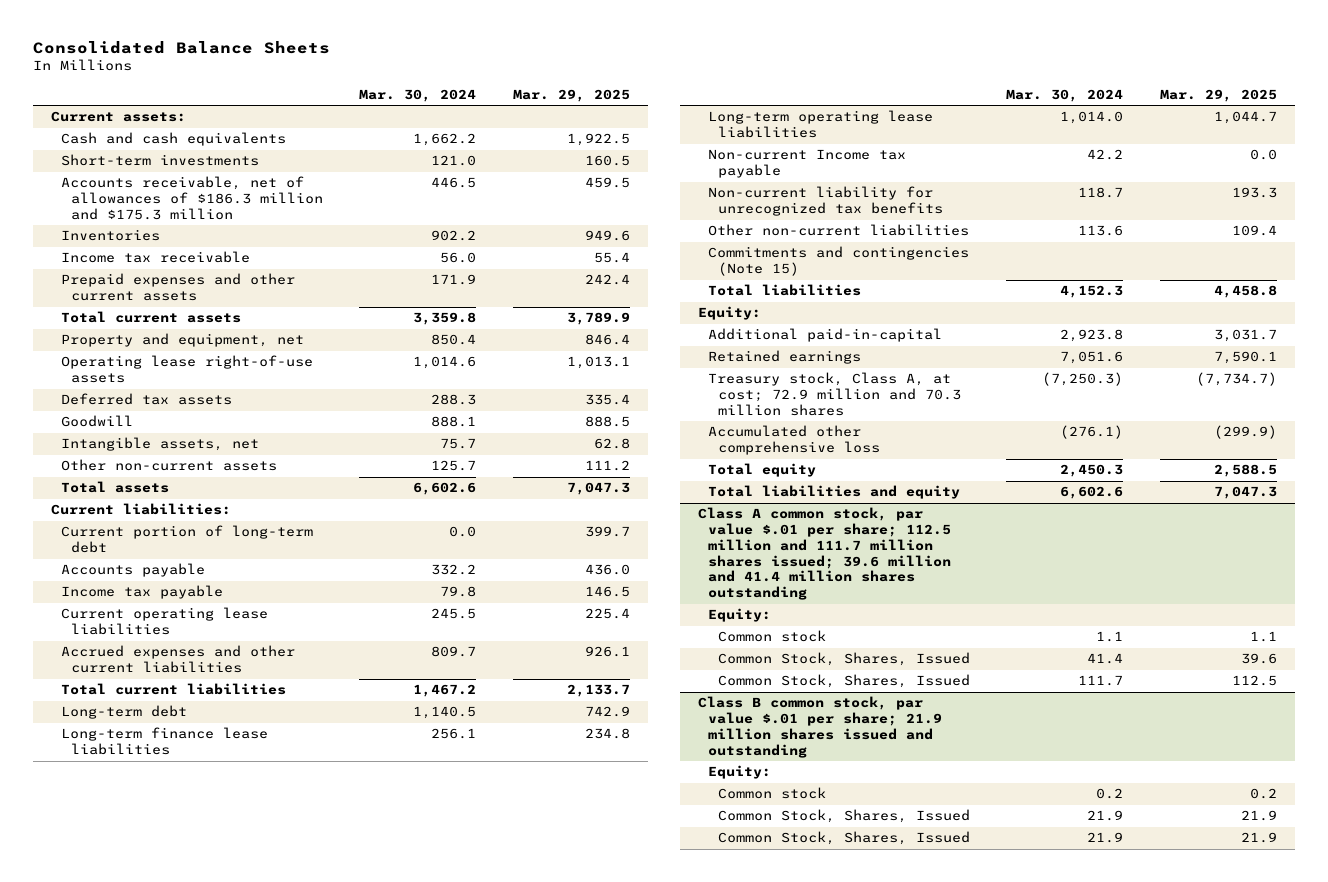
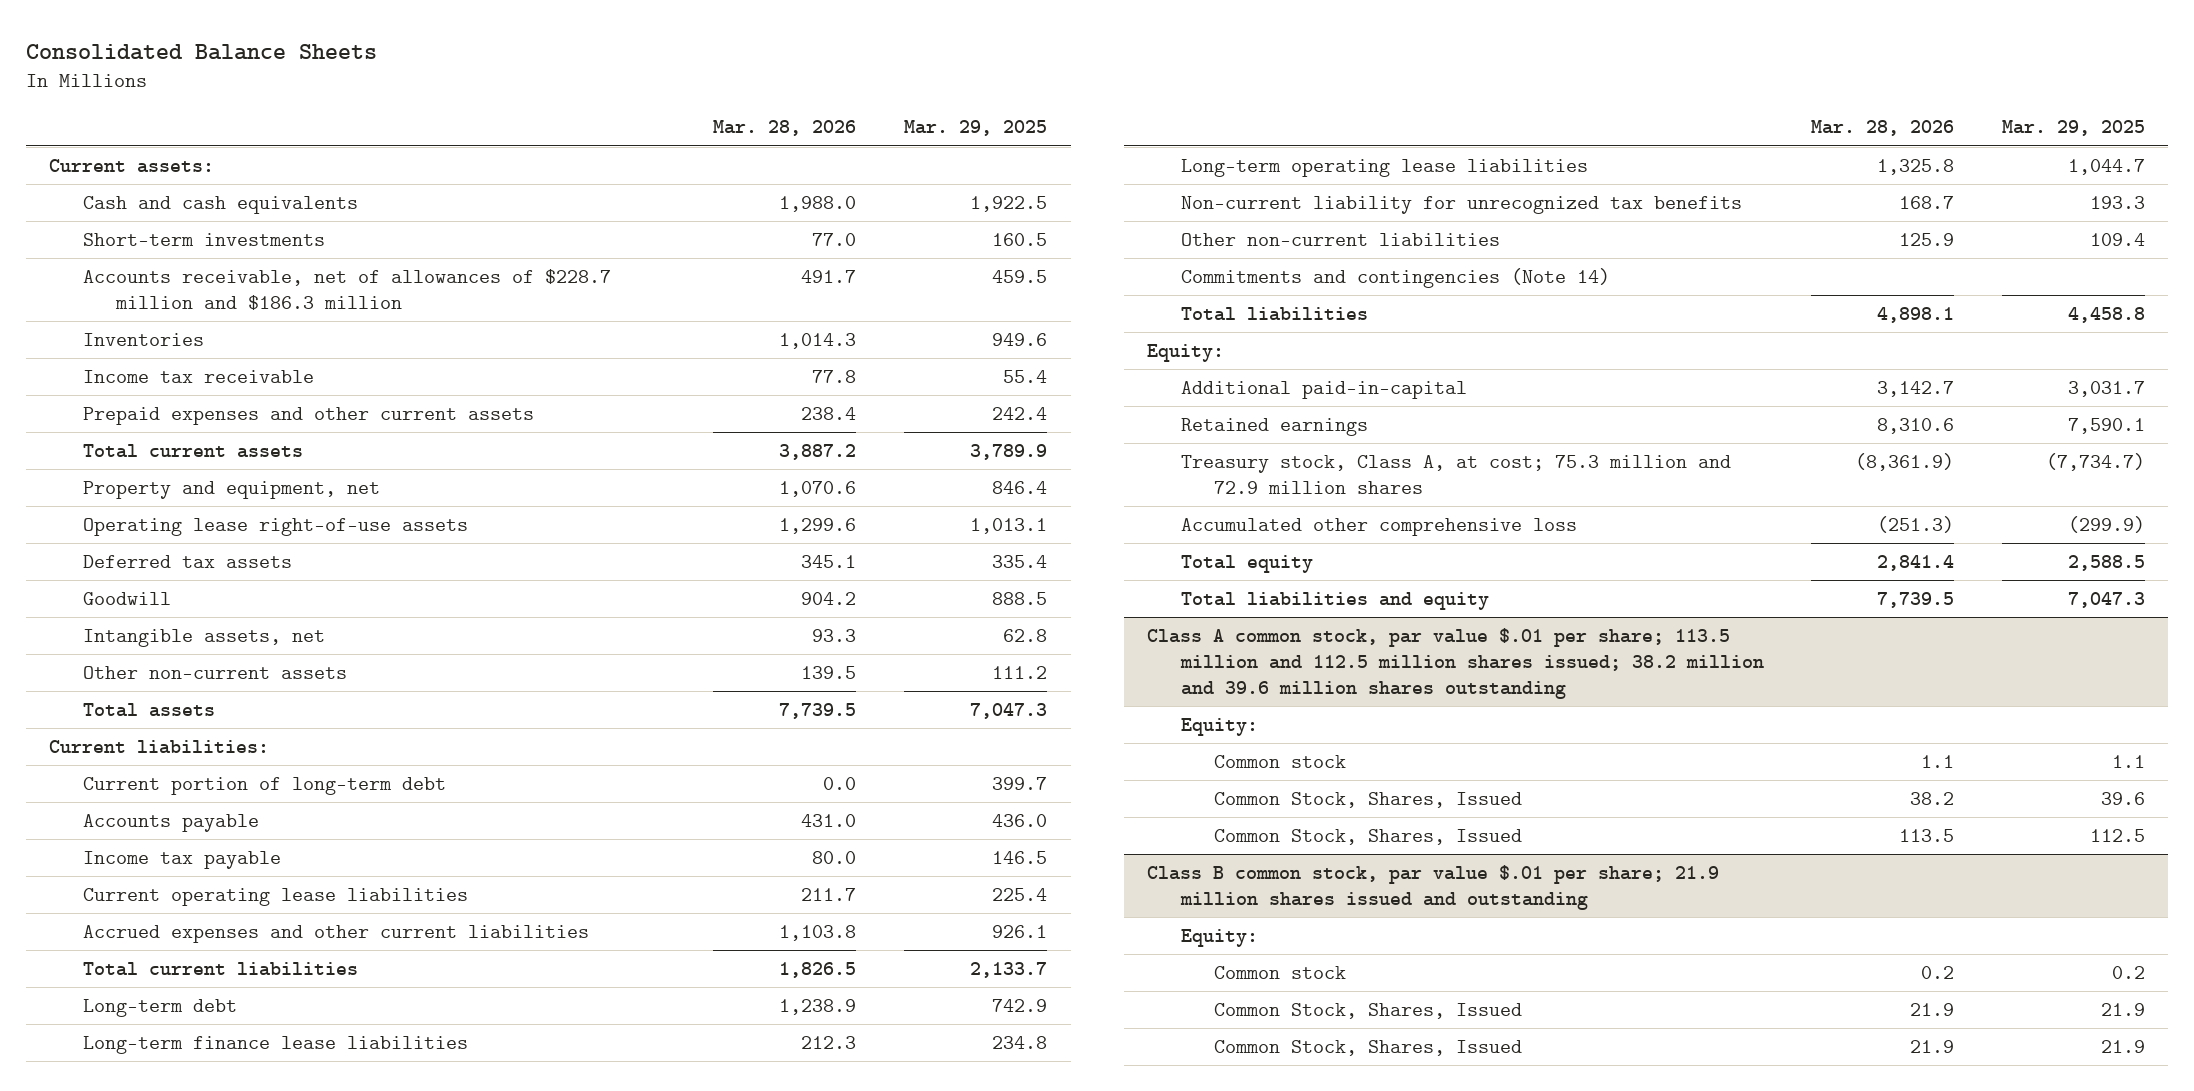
- | Mar. 30, 2024 | Mar. 29, 2025
+ | Mar. 28, 2026 | Mar. 29, 2025
- Accounts receivable, net of allowances of $186.3 million and $175.3 million | 446.5 | 459.5
+ Accounts receivable, net of allowances of $228.7 million and $186.3 million | 491.7 | 459.5
- Non-current Income tax payable | 42.2 | 0.0
- Commitments and contingencies (Note 15)
+ Commitments and contingencies (Note 14)
- Treasury stock, Class A, at cost; 72.9 million and 70.3 million shares | (7,250.3) | (7,734.7)
+ Treasury stock, Class A, at cost; 75.3 million and 72.9 million shares | (8,361.9) | (7,734.7)
- Class A common stock, par value $.01 per share; 112.5 million and 111.7 million shares issued; 39.6 million and 41.4 million shares outstanding
+ Class A common stock, par value $.01 per share; 113.5 million and 112.5 million shares issued; 38.2 million and 39.6 million shares outstanding

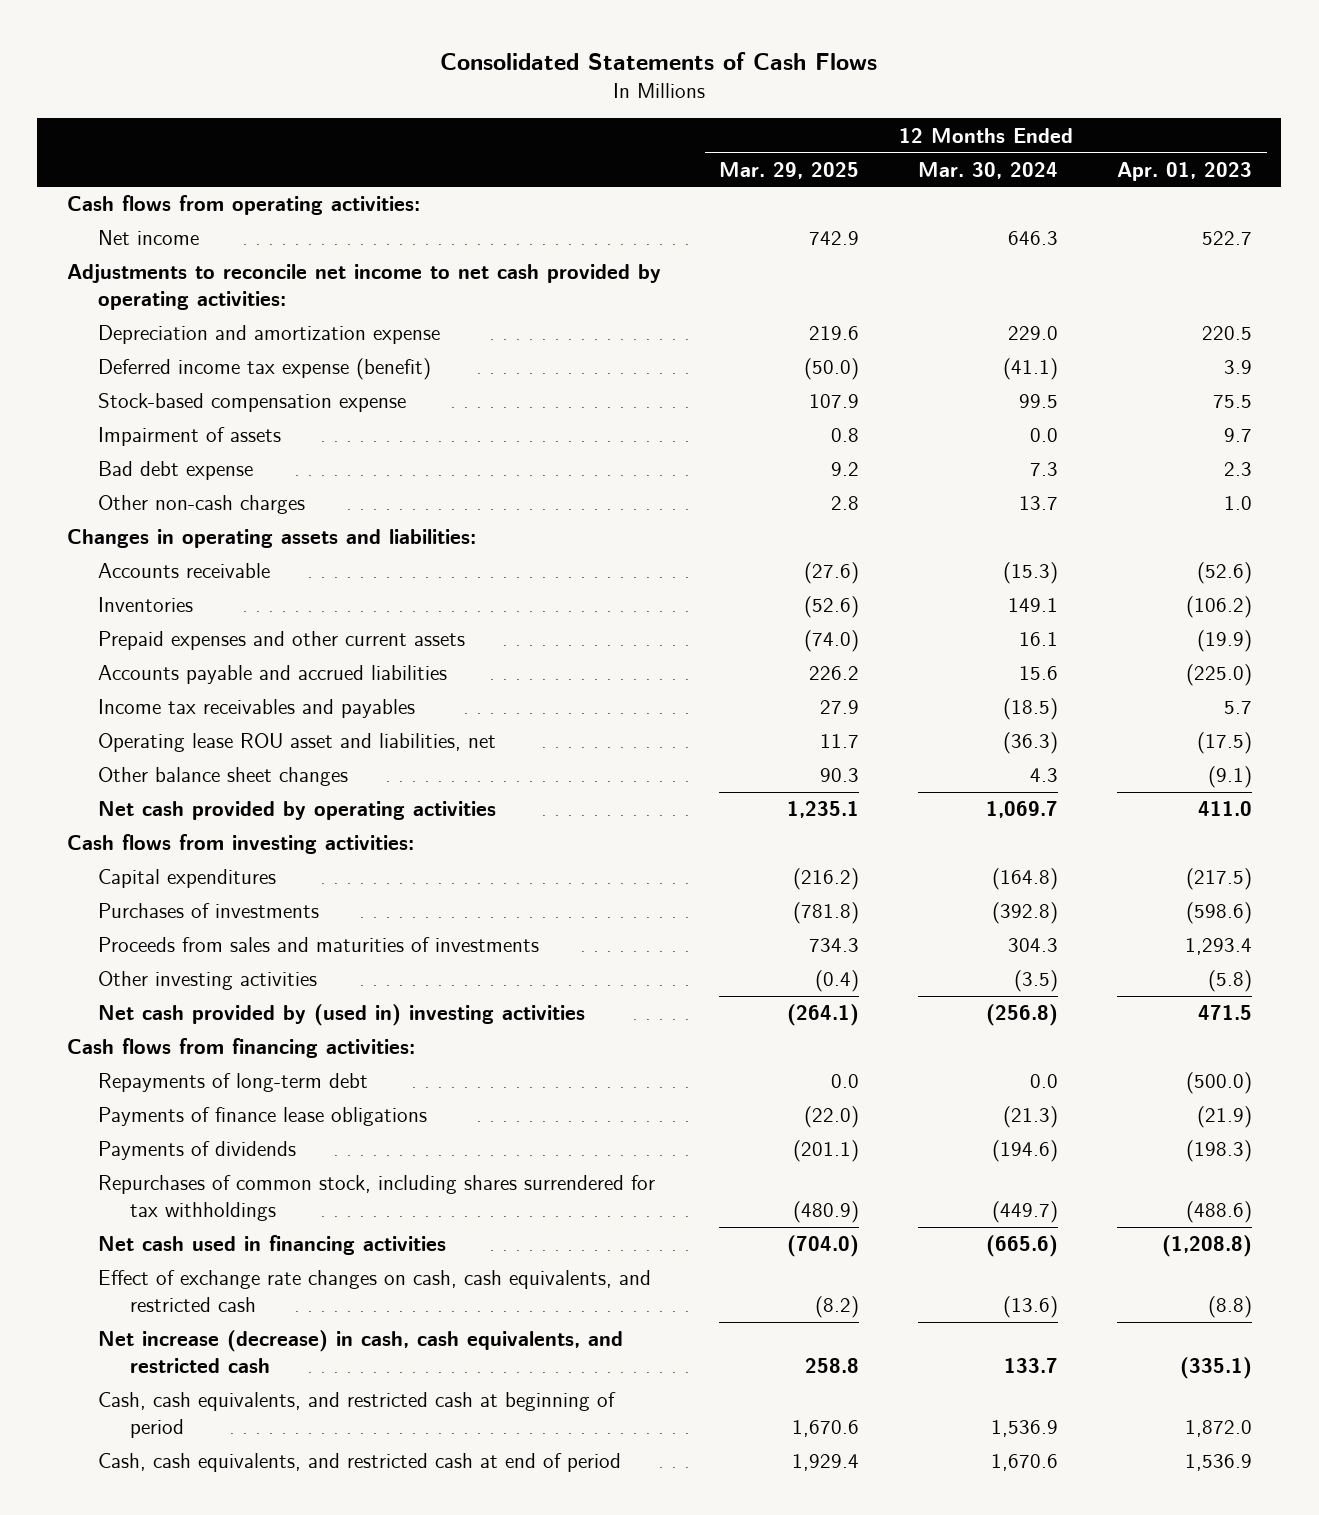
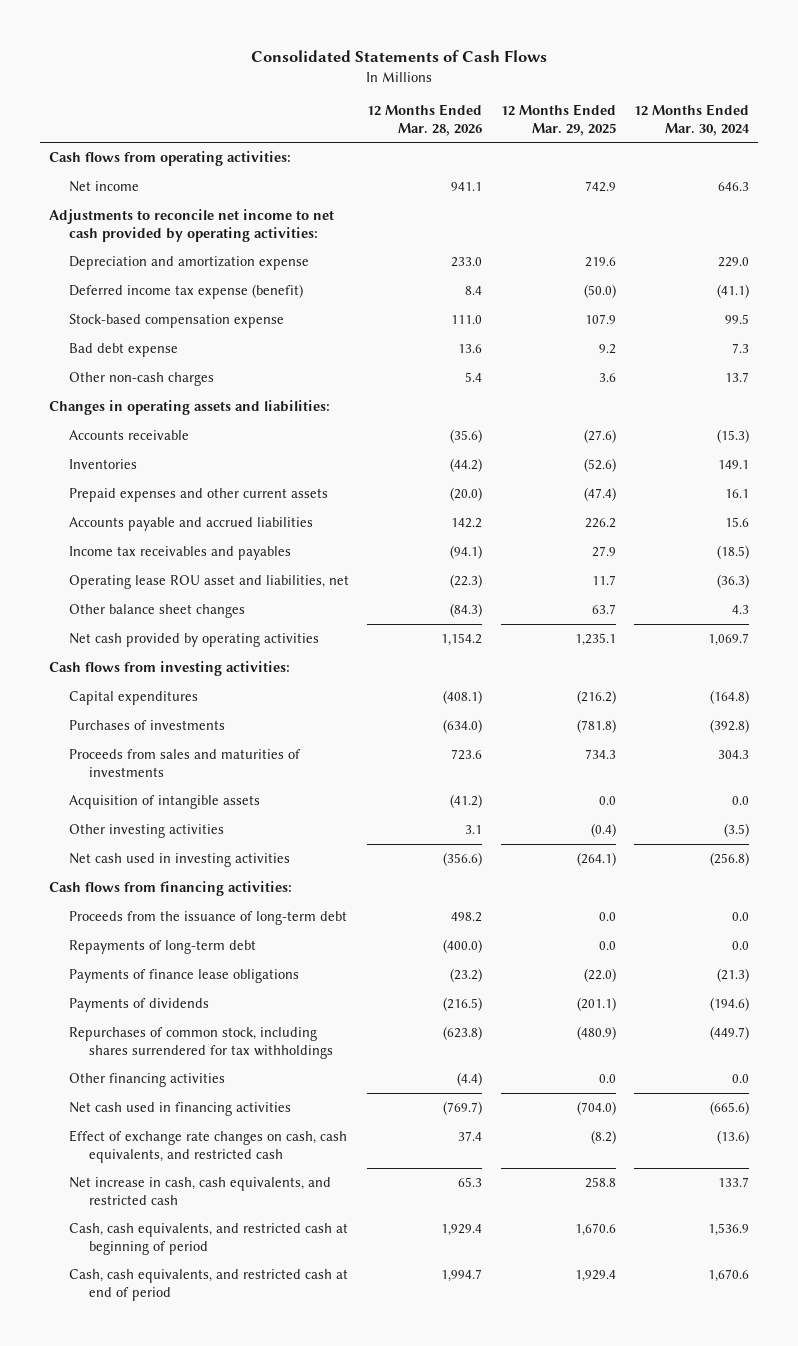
- | 12 Months Ended Mar. 29, 2025 | 12 Months Ended Mar. 30, 2024 | 12 Months Ended Apr. 01, 2023
+ | 12 Months Ended Mar. 28, 2026 | 12 Months Ended Mar. 29, 2025 | 12 Months Ended Mar. 30, 2024
- Impairment of assets | 0.8 | 0.0 | 9.7
- Other non-cash charges | 2.8 | 13.7 | 1.0
+ Other non-cash charges | 5.4 | 3.6 | 13.7
- Prepaid expenses and other current assets | (74.0) | 16.1 | (19.9)
+ Prepaid expenses and other current assets | (20.0) | (47.4) | 16.1
- Other balance sheet changes | 90.3 | 4.3 | (9.1)
+ Other balance sheet changes | (84.3) | 63.7 | 4.3
+ Acquisition of intangible assets | (41.2) | 0.0 | 0.0
- Net cash provided by (used in) investing activities | (264.1) | (256.8) | 471.5
+ Net cash used in investing activities | (356.6) | (264.1) | (256.8)
+ Proceeds from the issuance of long-term debt | 498.2 | 0.0 | 0.0
+ Other financing activities | (4.4) | 0.0 | 0.0
- Net increase (decrease) in cash, cash equivalents, and restricted cash | 258.8 | 133.7 | (335.1)
+ Net increase in cash, cash equivalents, and restricted cash | 65.3 | 258.8 | 133.7

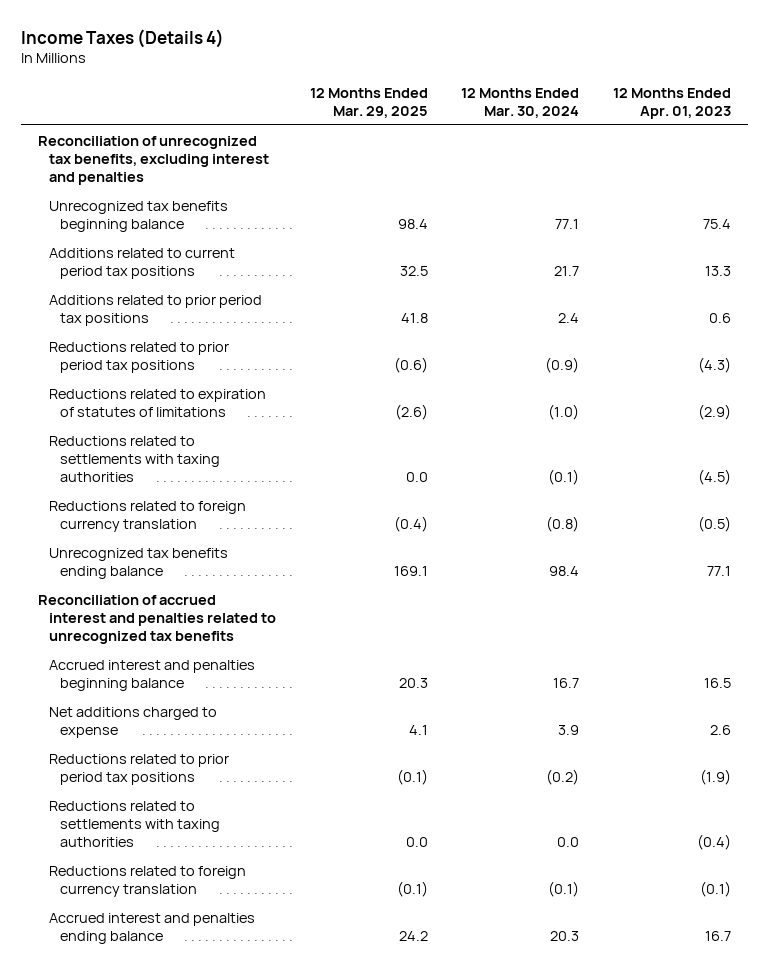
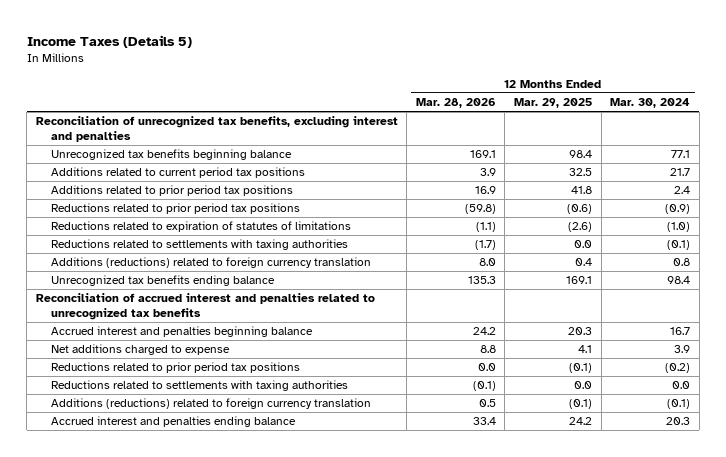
- Income Taxes (Details 4)
+ Income Taxes (Details 5)
- | 12 Months Ended Mar. 29, 2025 | 12 Months Ended Mar. 30, 2024 | 12 Months Ended Apr. 01, 2023
+ | 12 Months Ended Mar. 28, 2026 | 12 Months Ended Mar. 29, 2025 | 12 Months Ended Mar. 30, 2024
- Reductions related to foreign currency translation | (0.4) | (0.8) | (0.5)
+ Additions (reductions) related to foreign currency translation | 8.0 | 0.4 | 0.8
- Reductions related to foreign currency translation | (0.1) | (0.1) | (0.1)
+ Additions (reductions) related to foreign currency translation | 0.5 | (0.1) | (0.1)

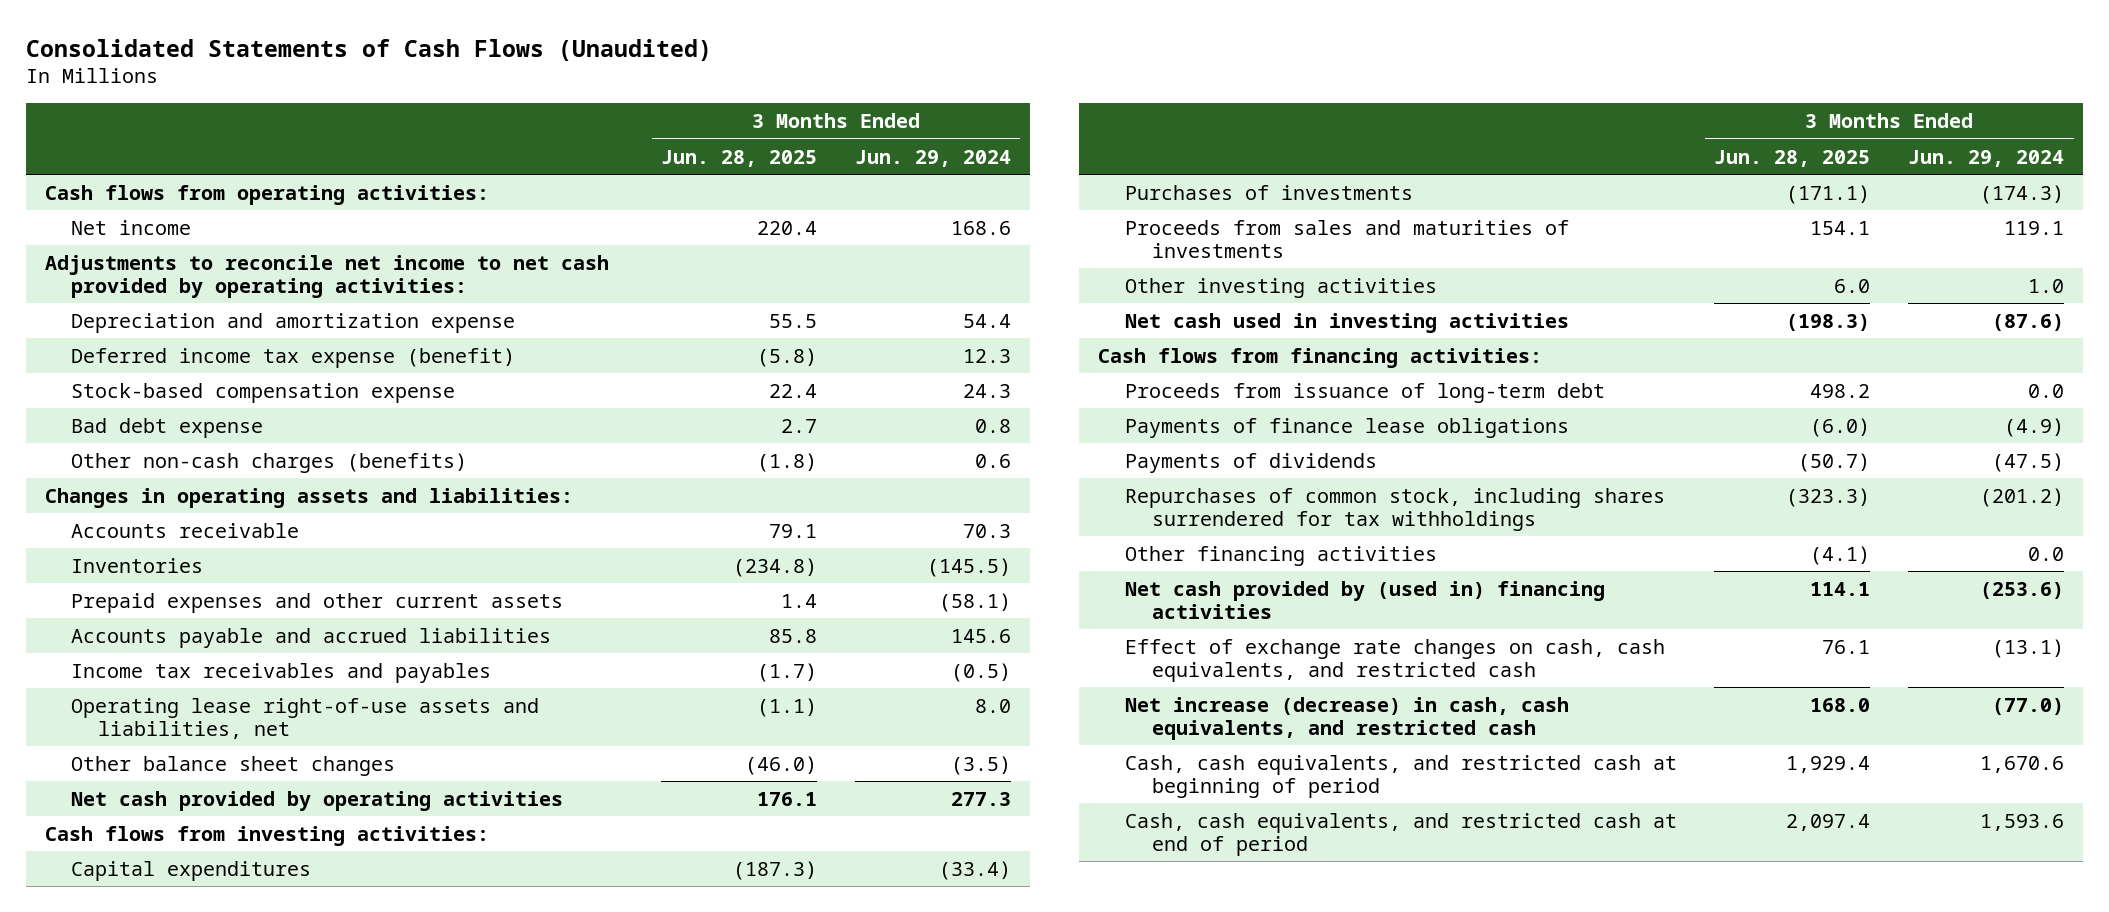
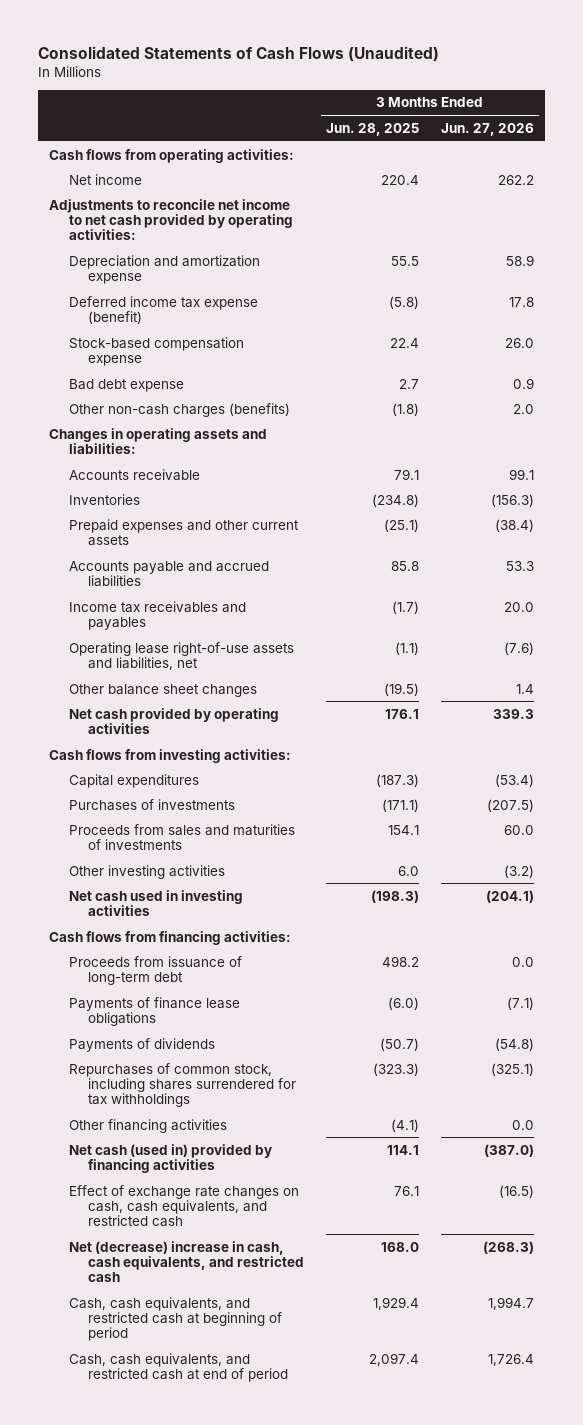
- | 3 Months Ended Jun. 28, 2025 | 3 Months Ended Jun. 29, 2024
+ | 3 Months Ended Jun. 28, 2025 | 3 Months Ended Jun. 27, 2026
- Prepaid expenses and other current assets | 1.4 | (58.1)
+ Prepaid expenses and other current assets | (25.1) | (38.4)
- Other balance sheet changes | (46.0) | (3.5)
+ Other balance sheet changes | (19.5) | 1.4
- Net cash provided by (used in) financing activities | 114.1 | (253.6)
+ Net cash (used in) provided by financing activities | 114.1 | (387.0)
- Net increase (decrease) in cash, cash equivalents, and restricted cash | 168.0 | (77.0)
+ Net (decrease) increase in cash, cash equivalents, and restricted cash | 168.0 | (268.3)

